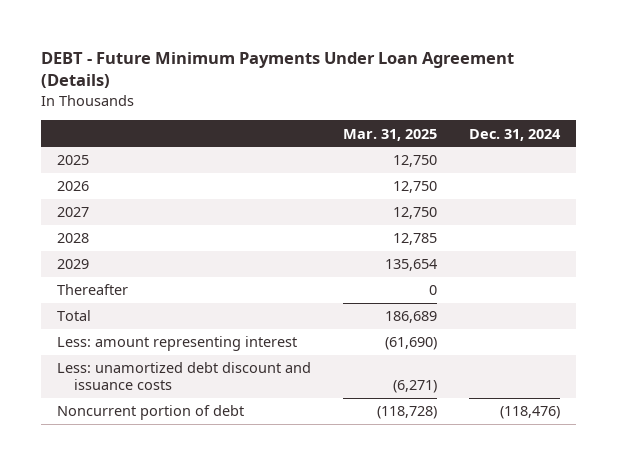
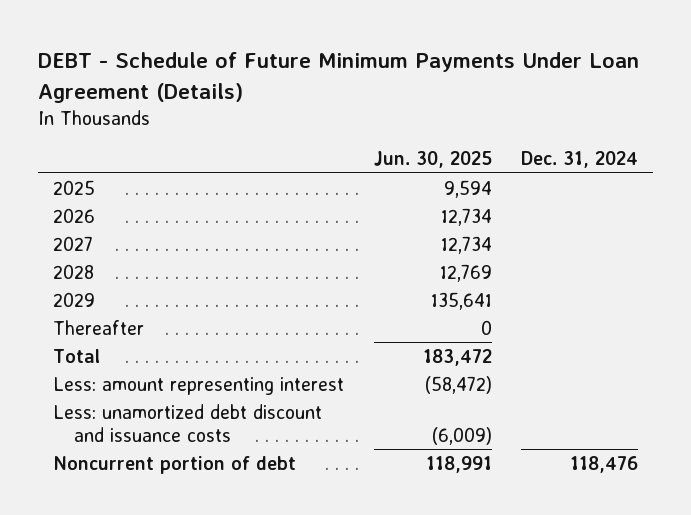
- DEBT - Future Minimum Payments Under Loan Agreement (Details)
+ DEBT - Schedule of Future Minimum Payments Under Loan Agreement (Details)
- | Mar. 31, 2025 | Dec. 31, 2024
+ | Jun. 30, 2025 | Dec. 31, 2024
- Noncurrent portion of debt | (118,728) | (118,476)
+ Noncurrent portion of debt | 118,991 | 118,476

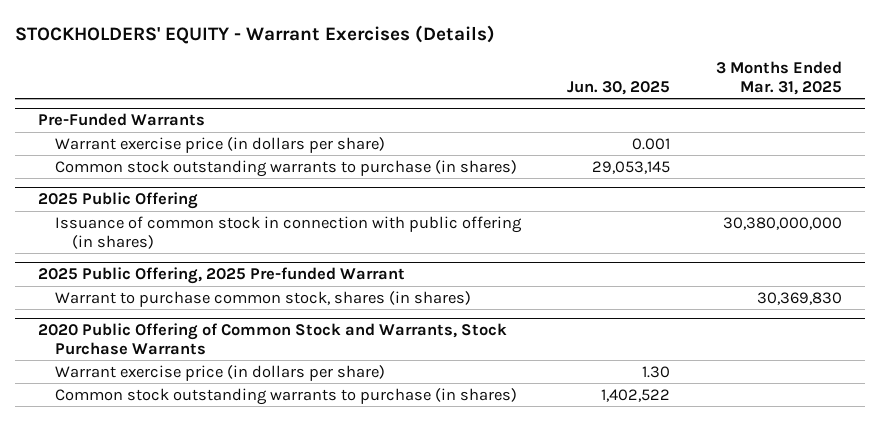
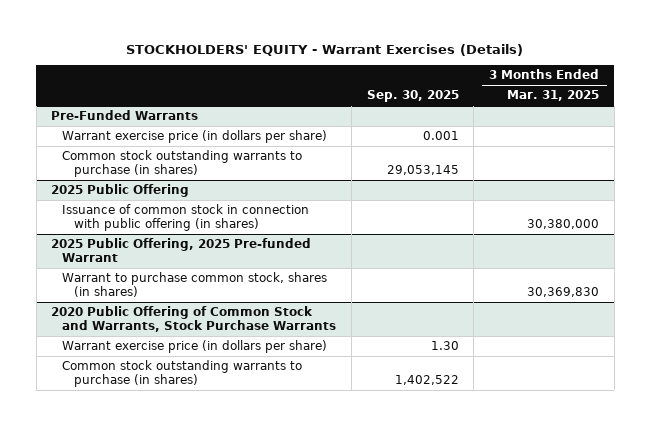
- | Jun. 30, 2025 | 3 Months Ended Mar. 31, 2025
+ | Sep. 30, 2025 | 3 Months Ended Mar. 31, 2025
@ 2025 Public Offering
- Issuance of common stock in connection with public offering (in shares) | | 30,380,000,000
+ Issuance of common stock in connection with public offering (in shares) | | 30,380,000

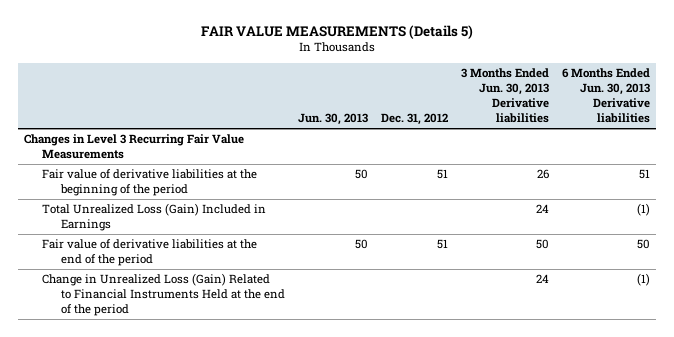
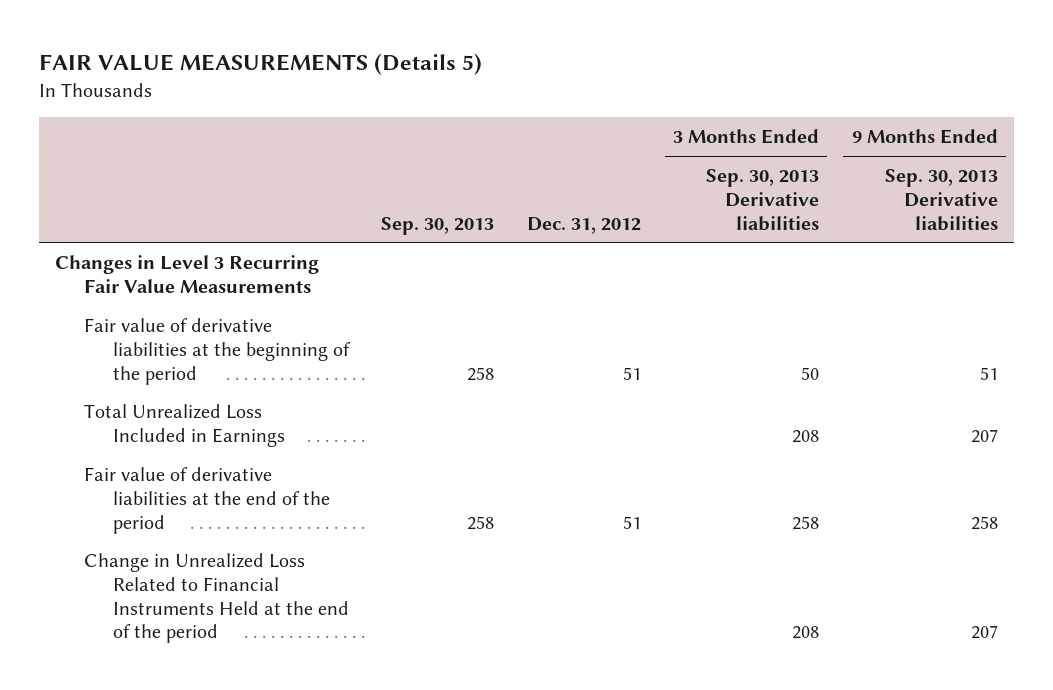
- | Jun. 30, 2013 | Dec. 31, 2012 | 3 Months Ended Jun. 30, 2013 Derivative liabilities | 6 Months Ended Jun. 30, 2013 Derivative liabilities
+ | Sep. 30, 2013 | Dec. 31, 2012 | 3 Months Ended Sep. 30, 2013 Derivative liabilities | 9 Months Ended Sep. 30, 2013 Derivative liabilities
- Total Unrealized Loss (Gain) Included in Earnings | | | 24 | (1)
+ Total Unrealized Loss Included in Earnings | | | 208 | 207
- Change in Unrealized Loss (Gain) Related to Financial Instruments Held at the end of the period | | | 24 | (1)
+ Change in Unrealized Loss Related to Financial Instruments Held at the end of the period | | | 208 | 207

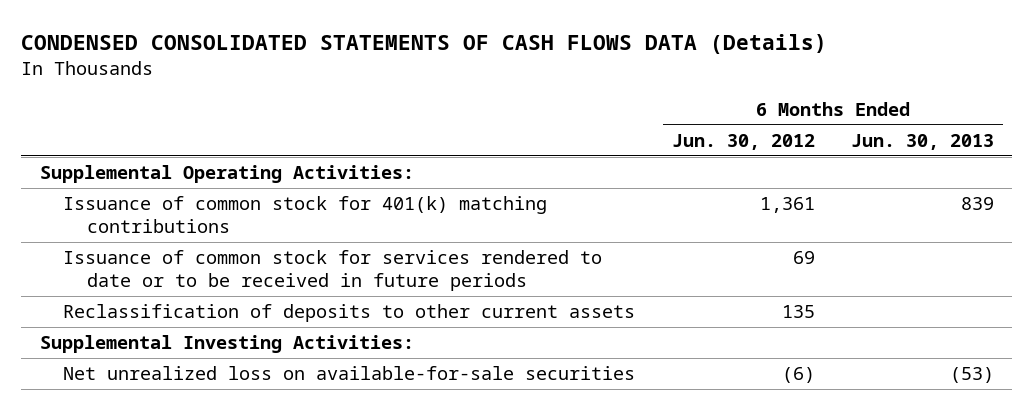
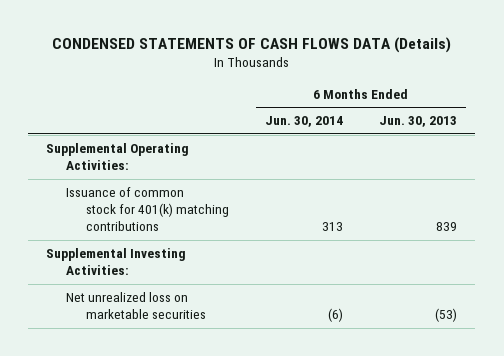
- CONDENSED CONSOLIDATED STATEMENTS OF CASH FLOWS DATA (Details)
+ CONDENSED STATEMENTS OF CASH FLOWS DATA (Details)
- | 6 Months Ended Jun. 30, 2012 | 6 Months Ended Jun. 30, 2013
+ | 6 Months Ended Jun. 30, 2014 | 6 Months Ended Jun. 30, 2013
- Issuance of common stock for services rendered to date or to be received in future periods | 69 |
- Reclassification of deposits to other current assets | 135 |
- Net unrealized loss on available-for-sale securities | (6) | (53)
+ Net unrealized loss on marketable securities | (6) | (53)

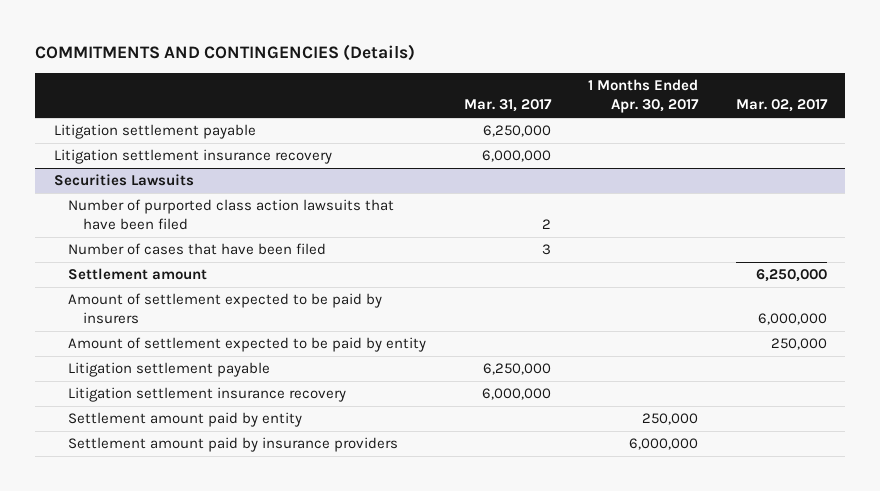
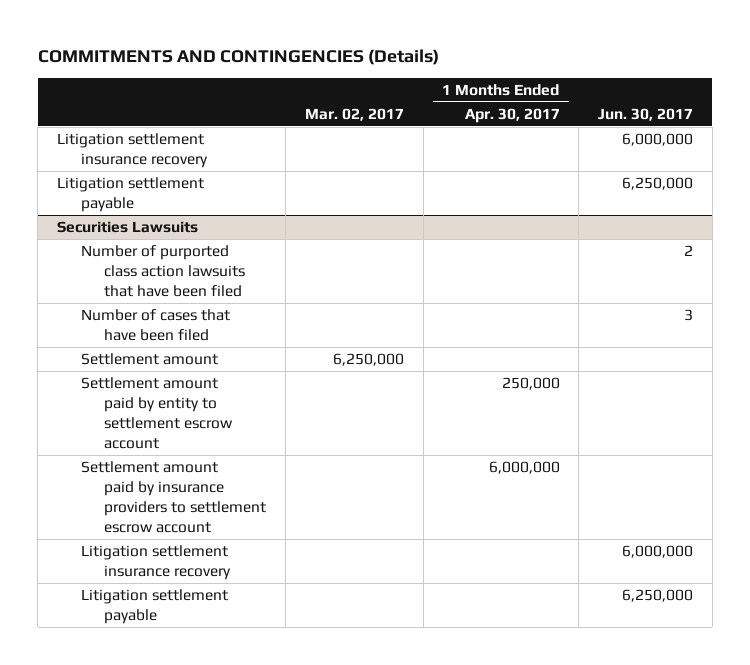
- | Mar. 31, 2017 | 1 Months Ended Apr. 30, 2017 | Mar. 02, 2017
+ | Mar. 02, 2017 | 1 Months Ended Apr. 30, 2017 | Jun. 30, 2017
moved down: Litigation settlement payable | | | 6,250,000
@ Securities Lawsuits
- Amount of settlement expected to be paid by insurers | | | 6,000,000
- Amount of settlement expected to be paid by entity | | | 250,000
+ Settlement amount paid by entity to settlement escrow account | | 250,000 |
+ Settlement amount paid by insurance providers to settlement escrow account | | 6,000,000 |
- Settlement amount paid by entity | | 250,000 |
- Settlement amount paid by insurance providers | | 6,000,000 |
moved down: Litigation settlement payable | | | 6,250,000

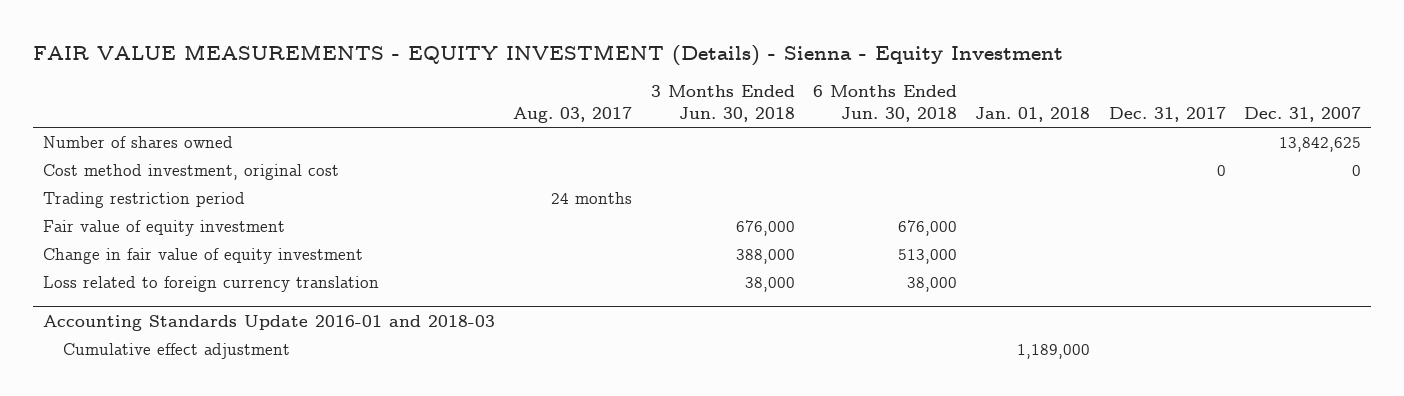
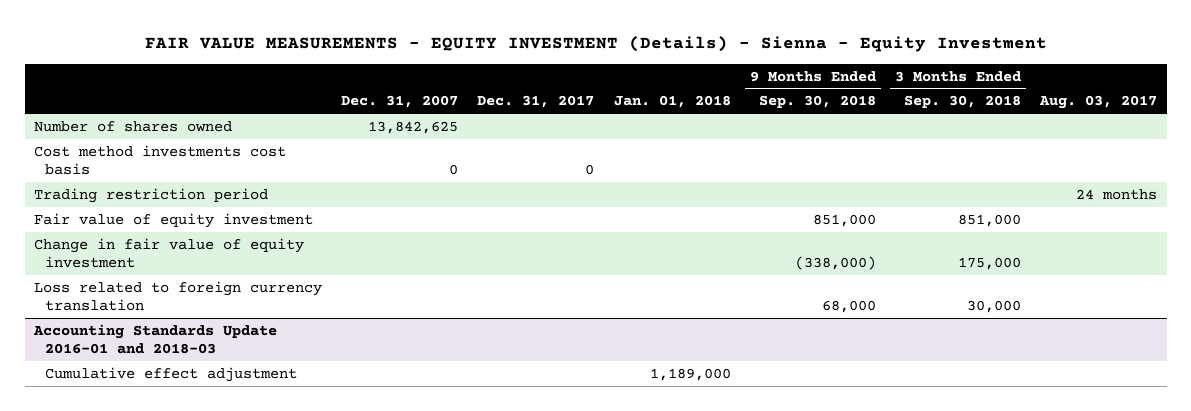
- | Aug. 03, 2017 | 3 Months Ended Jun. 30, 2018 | 6 Months Ended Jun. 30, 2018 | Jan. 01, 2018 | Dec. 31, 2017 | Dec. 31, 2007
+ | Dec. 31, 2007 | Dec. 31, 2017 | Jan. 01, 2018 | 9 Months Ended Sep. 30, 2018 | 3 Months Ended Sep. 30, 2018 | Aug. 03, 2017
- Cost method investment, original cost | | | | | 0 | 0
+ Cost method investments cost basis | 0 | 0 | | | |

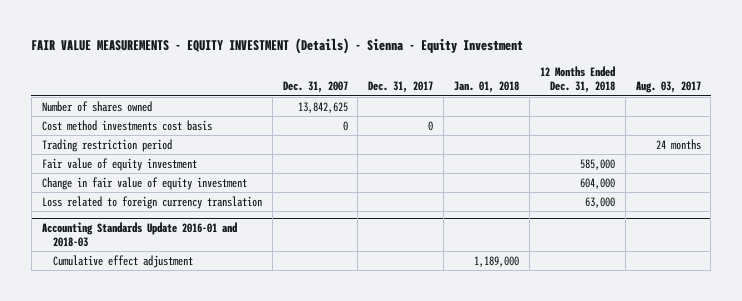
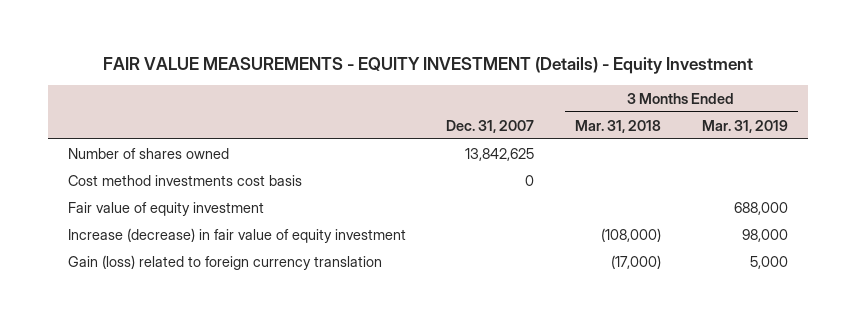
- FAIR VALUE MEASUREMENTS - EQUITY INVESTMENT (Details) - Sienna - Equity Investment
+ FAIR VALUE MEASUREMENTS - EQUITY INVESTMENT (Details) - Equity Investment
- | Dec. 31, 2007 | Dec. 31, 2017 | Jan. 01, 2018 | 12 Months Ended Dec. 31, 2018 | Aug. 03, 2017
+ | Dec. 31, 2007 | 3 Months Ended Mar. 31, 2018 | 3 Months Ended Mar. 31, 2019
- Trading restriction period | | | | | 24 months
- Change in fair value of equity investment | | | | 604,000 |
- Loss related to foreign currency translation | | | | 63,000 |
- Accounting Standards Update 2016-01 and 2018-03
- Cumulative effect adjustment | | | 1,189,000 | |
+ Increase (decrease) in fair value of equity investment | | (108,000) | 98,000
+ Gain (loss) related to foreign currency translation | | (17,000) | 5,000

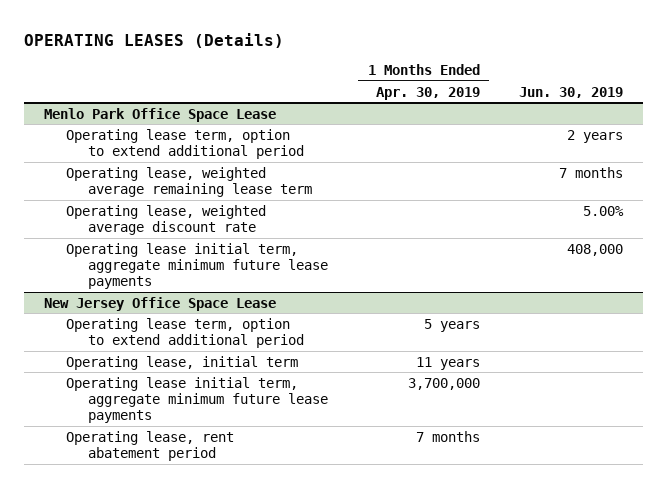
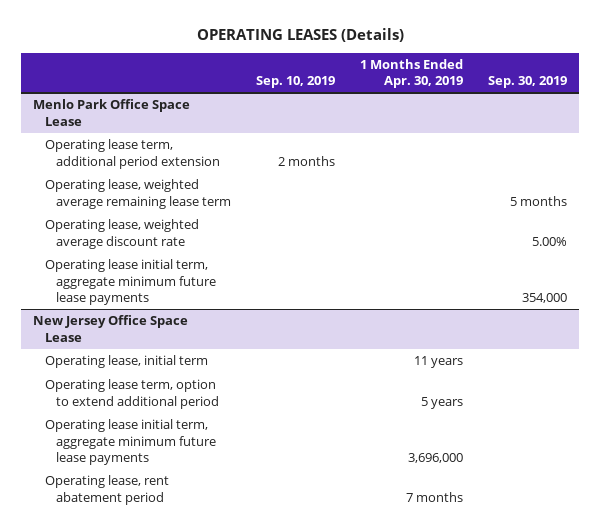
- | 1 Months Ended Apr. 30, 2019 | Jun. 30, 2019
+ | Sep. 10, 2019 | 1 Months Ended Apr. 30, 2019 | Sep. 30, 2019
@ Menlo Park Office Space Lease
- Operating lease term, option to extend additional period | | 2 years
+ Operating lease term, additional period extension | 2 months | |
@ New Jersey Office Space Lease
- Operating lease initial term, aggregate minimum future lease payments | 3,700,000 |
moved down: Operating lease term, option to extend additional period | | 5 years |
+ Operating lease initial term, aggregate minimum future lease payments | | 3,696,000 |

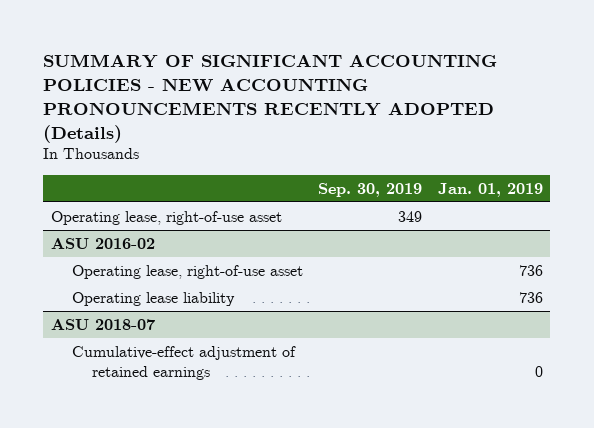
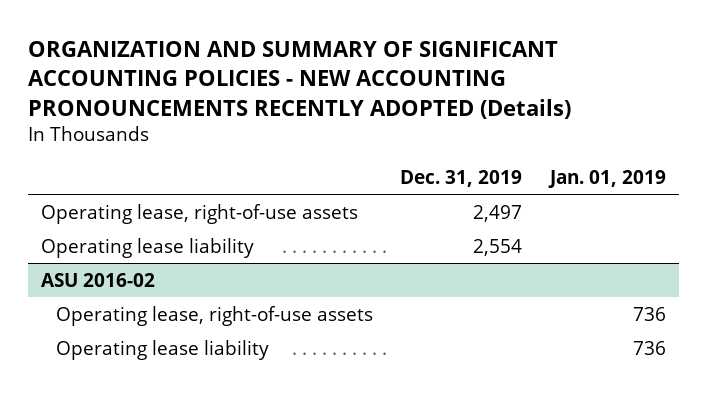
- SUMMARY OF SIGNIFICANT ACCOUNTING POLICIES - NEW ACCOUNTING PRONOUNCEMENTS RECENTLY ADOPTED (Details)
+ ORGANIZATION AND SUMMARY OF SIGNIFICANT ACCOUNTING POLICIES - NEW ACCOUNTING PRONOUNCEMENTS RECENTLY ADOPTED (Details)
- | Sep. 30, 2019 | Jan. 01, 2019
+ | Dec. 31, 2019 | Jan. 01, 2019
- Operating lease, right-of-use asset | 349 |
+ Operating lease, right-of-use assets | 2,497 |
+ Operating lease liability | 2,554 |
@ ASU 2016-02
- Operating lease, right-of-use asset | | 736
+ Operating lease, right-of-use assets | | 736
- ASU 2018-07
- Cumulative-effect adjustment of retained earnings | | 0

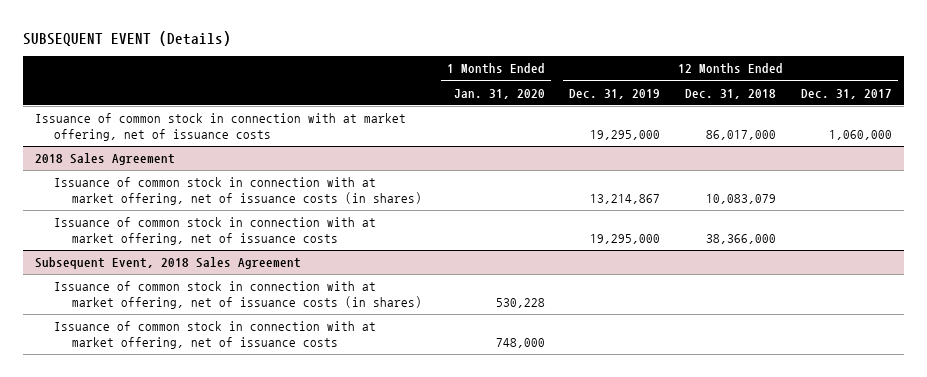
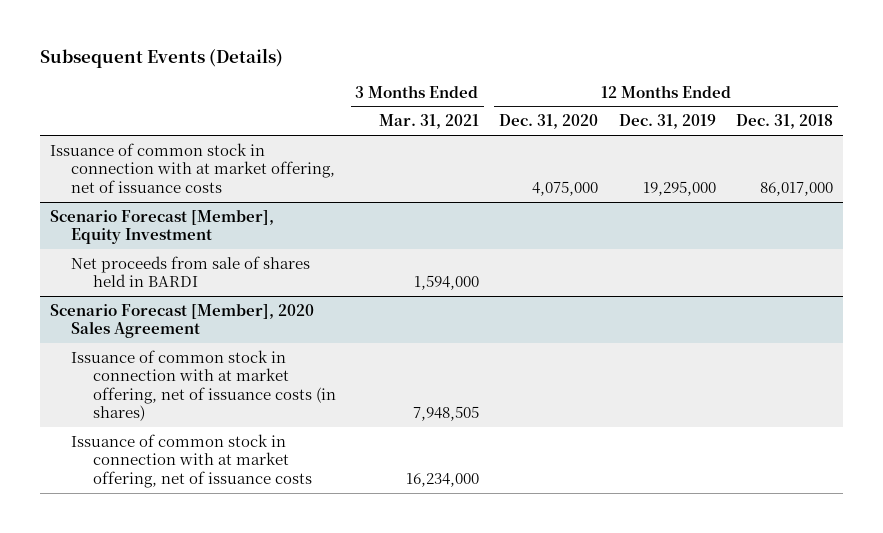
- SUBSEQUENT EVENT (Details)
+ Subsequent Events (Details)
- | 1 Months Ended Jan. 31, 2020 | 12 Months Ended Dec. 31, 2019 | 12 Months Ended Dec. 31, 2018 | 12 Months Ended Dec. 31, 2017
+ | 3 Months Ended Mar. 31, 2021 | 12 Months Ended Dec. 31, 2020 | 12 Months Ended Dec. 31, 2019 | 12 Months Ended Dec. 31, 2018
- 2018 Sales Agreement
- Issuance of common stock in connection with at market offering, net of issuance costs (in shares) | | 13,214,867 | 10,083,079 |
- Issuance of common stock in connection with at market offering, net of issuance costs | | 19,295,000 | 38,366,000 |
- Subsequent Event, 2018 Sales Agreement
- Issuance of common stock in connection with at market offering, net of issuance costs (in shares) | 530,228 | | |
- Issuance of common stock in connection with at market offering, net of issuance costs | 748,000 | | |
+ Scenario Forecast [Member], Equity Investment
+ Net proceeds from sale of shares held in BARDI | 1,594,000 | | |
+ Scenario Forecast [Member], 2020 Sales Agreement
+ Issuance of common stock in connection with at market offering, net of issuance costs (in shares) | 7,948,505 | | |
+ Issuance of common stock in connection with at market offering, net of issuance costs | 16,234,000 | | |

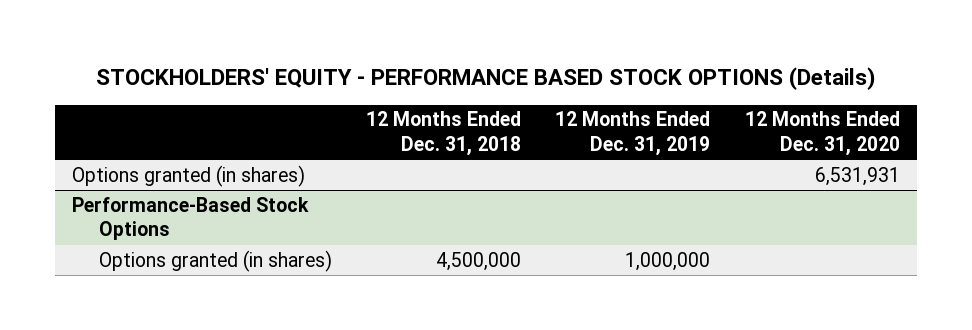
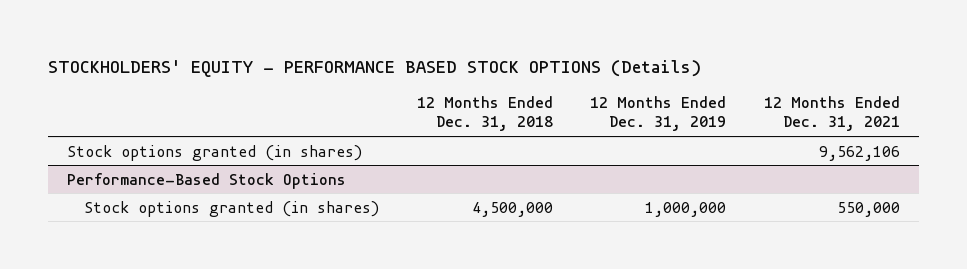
- | 12 Months Ended Dec. 31, 2018 | 12 Months Ended Dec. 31, 2019 | 12 Months Ended Dec. 31, 2020
+ | 12 Months Ended Dec. 31, 2018 | 12 Months Ended Dec. 31, 2019 | 12 Months Ended Dec. 31, 2021
- Options granted (in shares) | | | 6,531,931
+ Stock options granted (in shares) | | | 9,562,106
@ Performance-Based Stock Options
- Options granted (in shares) | 4,500,000 | 1,000,000 |
+ Stock options granted (in shares) | 4,500,000 | 1,000,000 | 550,000

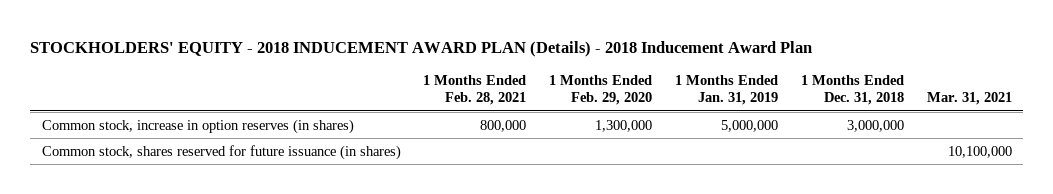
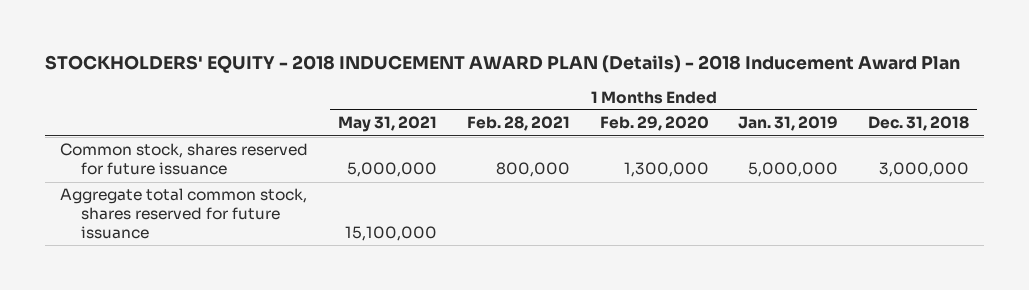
- | 1 Months Ended Feb. 28, 2021 | 1 Months Ended Feb. 29, 2020 | 1 Months Ended Jan. 31, 2019 | 1 Months Ended Dec. 31, 2018 | Mar. 31, 2021
+ | 1 Months Ended May 31, 2021 | 1 Months Ended Feb. 28, 2021 | 1 Months Ended Feb. 29, 2020 | 1 Months Ended Jan. 31, 2019 | 1 Months Ended Dec. 31, 2018
- Common stock, increase in option reserves (in shares) | 800,000 | 1,300,000 | 5,000,000 | 3,000,000 |
- Common stock, shares reserved for future issuance (in shares) | | | | | 10,100,000
+ Common stock, shares reserved for future issuance | 5,000,000 | 800,000 | 1,300,000 | 5,000,000 | 3,000,000
+ Aggregate total common stock, shares reserved for future issuance | 15,100,000 | | | |

